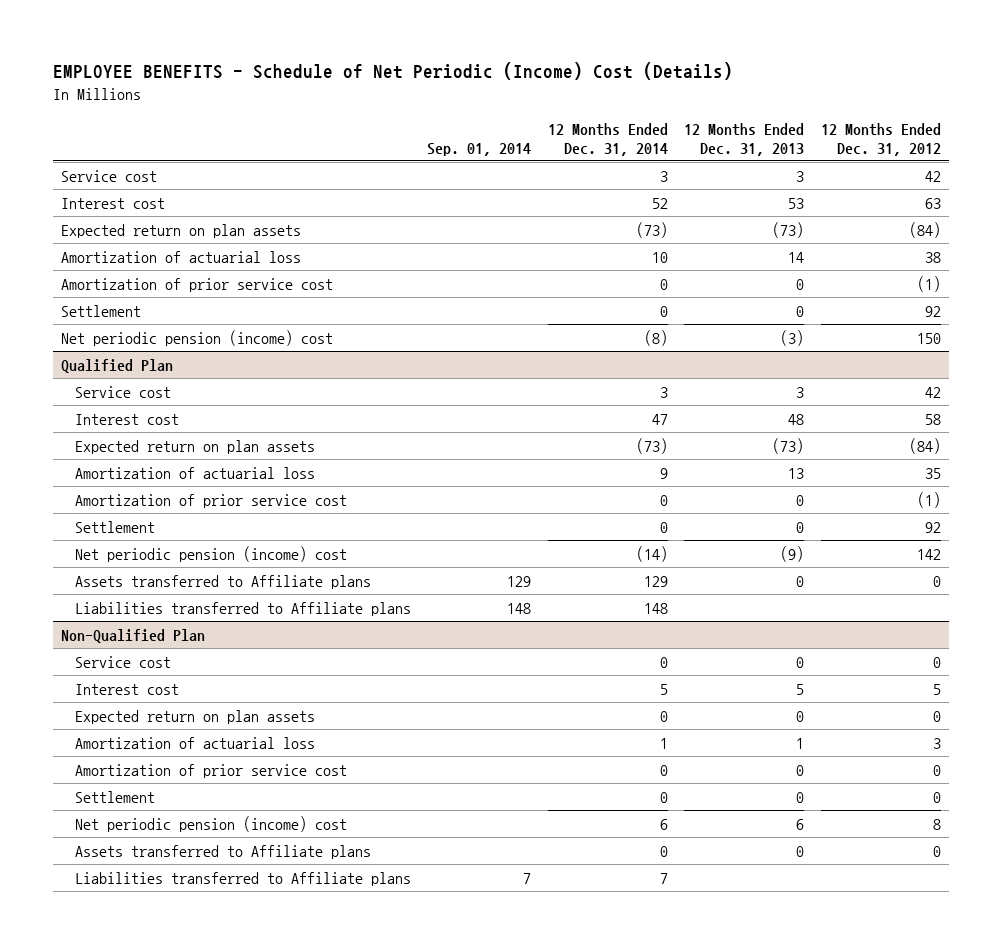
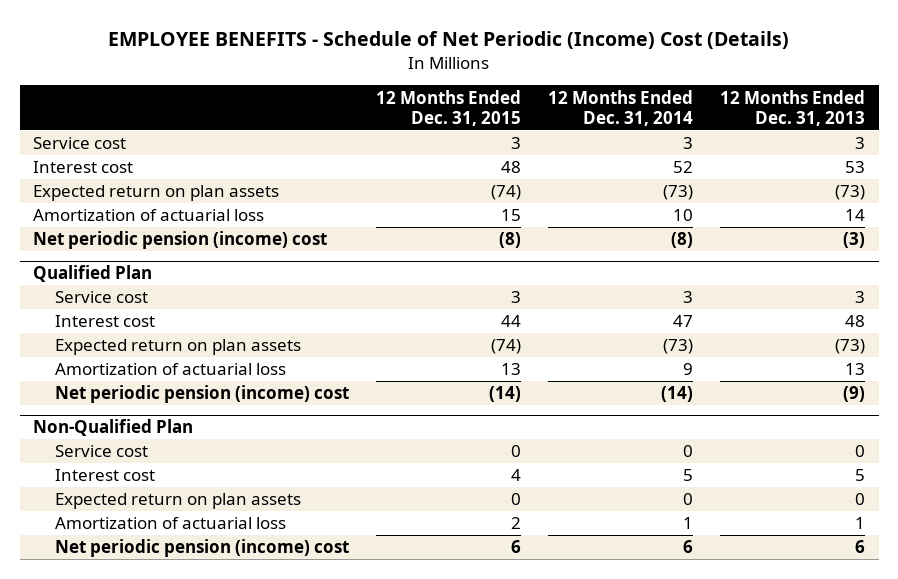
- | Sep. 01, 2014 | 12 Months Ended Dec. 31, 2014 | 12 Months Ended Dec. 31, 2013 | 12 Months Ended Dec. 31, 2012
+ | 12 Months Ended Dec. 31, 2015 | 12 Months Ended Dec. 31, 2014 | 12 Months Ended Dec. 31, 2013
- Amortization of prior service cost | | 0 | 0 | (1)
- Settlement | | 0 | 0 | 92
@ Qualified Plan
- Amortization of prior service cost | | 0 | 0 | (1)
- Settlement | | 0 | 0 | 92
- Assets transferred to Affiliate plans | 129 | 129 | 0 | 0
- Liabilities transferred to Affiliate plans | 148 | 148 | |
@ Non-Qualified Plan
- Amortization of prior service cost | | 0 | 0 | 0
- Settlement | | 0 | 0 | 0
- Assets transferred to Affiliate plans | | 0 | 0 | 0
- Liabilities transferred to Affiliate plans | 7 | 7 | |

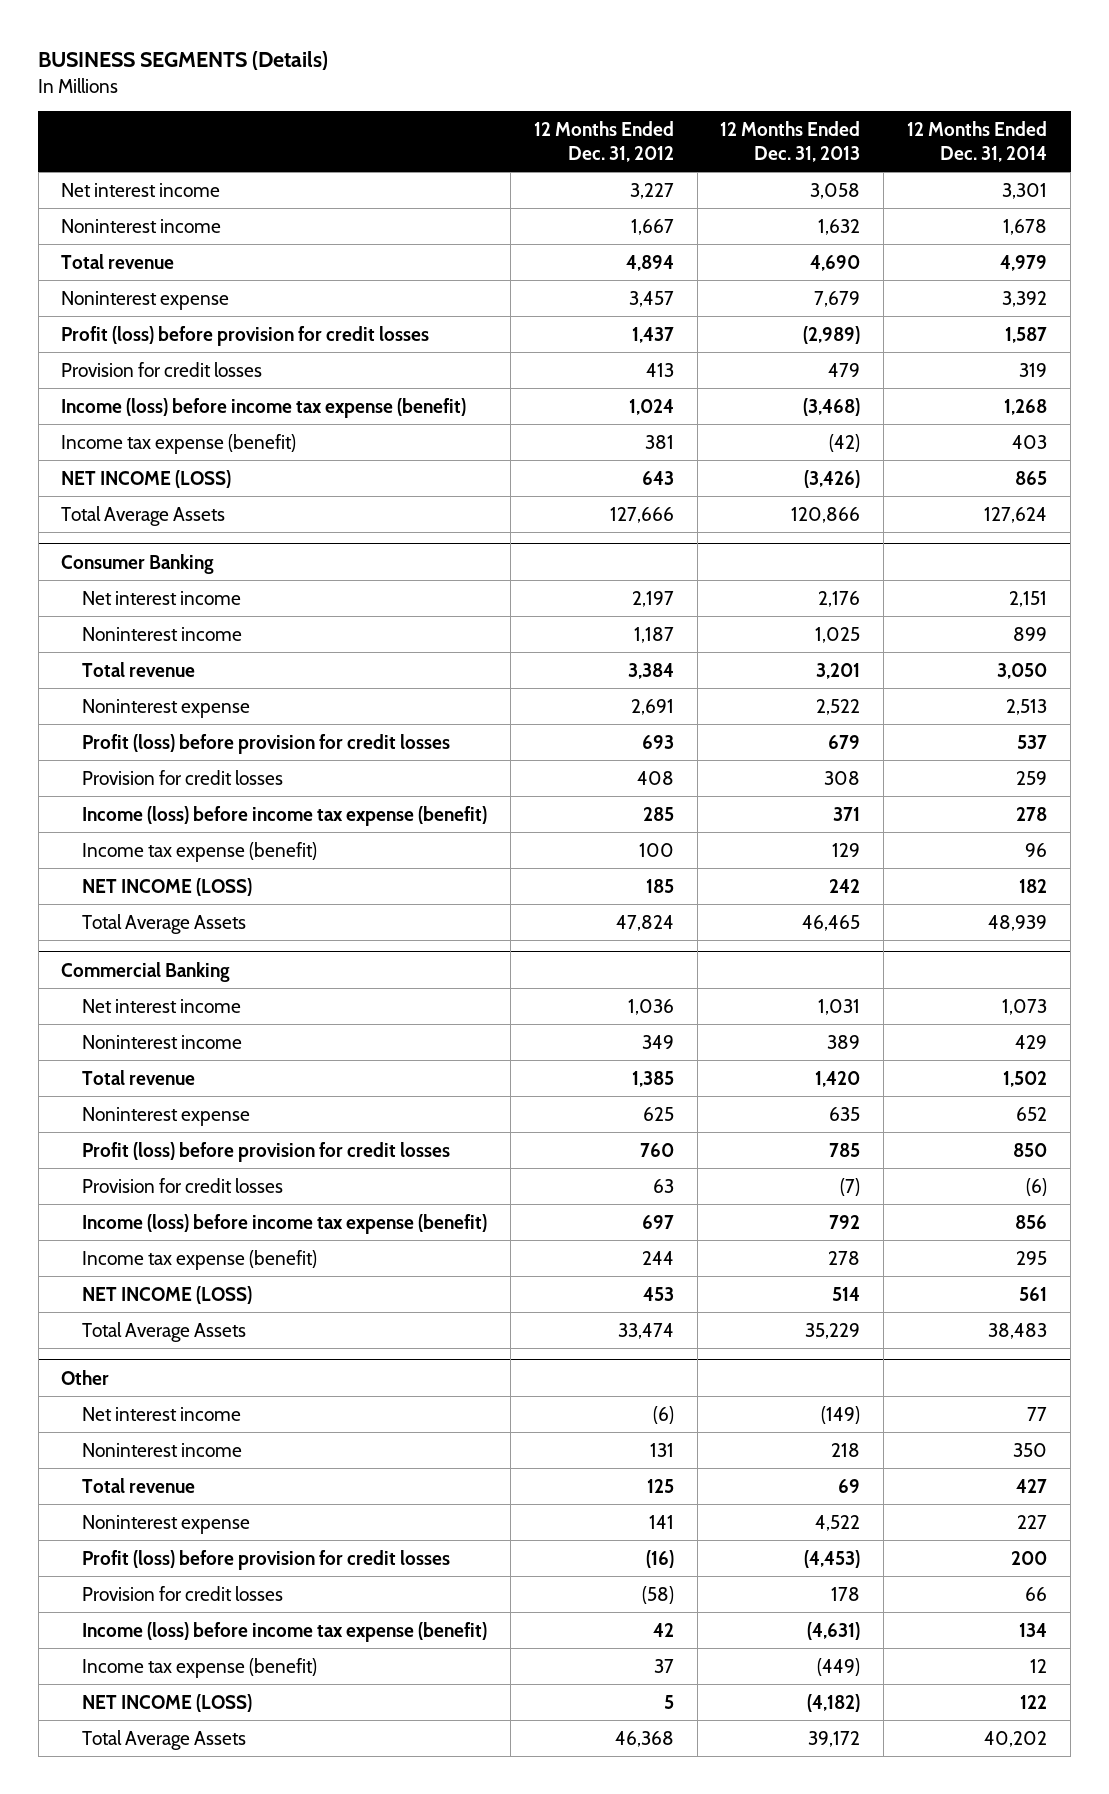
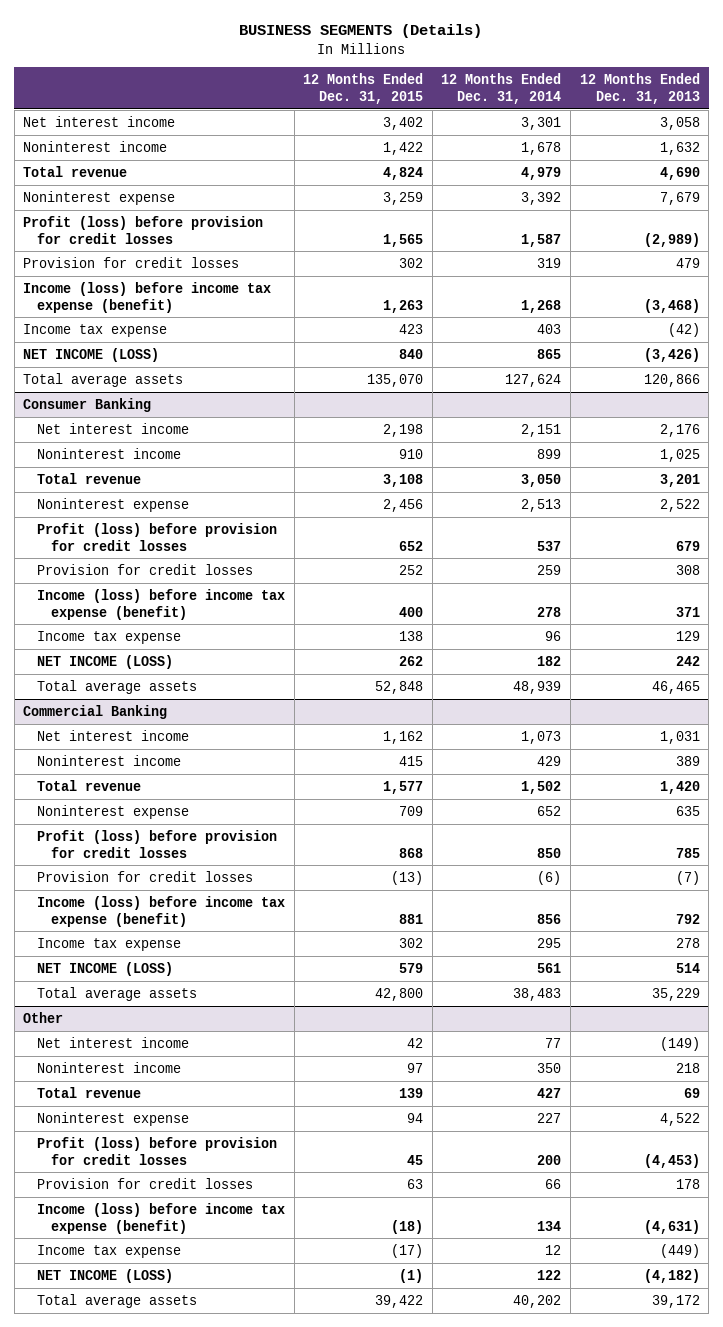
- | 12 Months Ended Dec. 31, 2012 | 12 Months Ended Dec. 31, 2013 | 12 Months Ended Dec. 31, 2014
+ | 12 Months Ended Dec. 31, 2015 | 12 Months Ended Dec. 31, 2014 | 12 Months Ended Dec. 31, 2013
- Income tax expense (benefit) | 381 | (42) | 403
+ Income tax expense | 423 | 403 | (42)
- Total Average Assets | 127,666 | 120,866 | 127,624
+ Total average assets | 135,070 | 127,624 | 120,866
@ Consumer Banking
- Income tax expense (benefit) | 100 | 129 | 96
+ Income tax expense | 138 | 96 | 129
- Total Average Assets | 47,824 | 46,465 | 48,939
+ Total average assets | 52,848 | 48,939 | 46,465
@ Commercial Banking
- Income tax expense (benefit) | 244 | 278 | 295
+ Income tax expense | 302 | 295 | 278
- Total Average Assets | 33,474 | 35,229 | 38,483
+ Total average assets | 42,800 | 38,483 | 35,229
@ Other
- Income tax expense (benefit) | 37 | (449) | 12
+ Income tax expense | (17) | 12 | (449)
- Total Average Assets | 46,368 | 39,172 | 40,202
+ Total average assets | 39,422 | 40,202 | 39,172

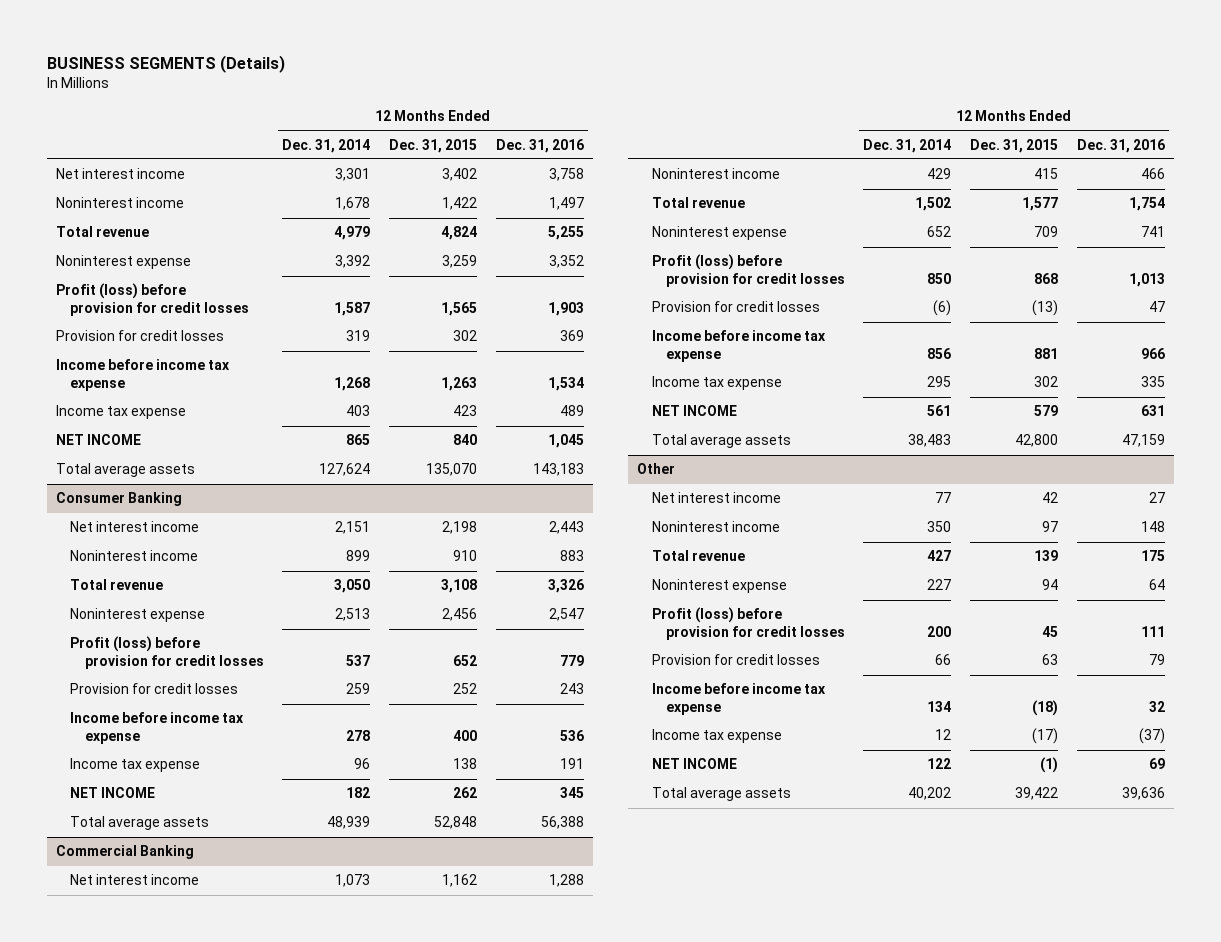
- | 12 Months Ended Dec. 31, 2015 | 12 Months Ended Dec. 31, 2014 | 12 Months Ended Dec. 31, 2013
+ | 12 Months Ended Dec. 31, 2014 | 12 Months Ended Dec. 31, 2015 | 12 Months Ended Dec. 31, 2016
- Income (loss) before income tax expense (benefit) | 1,263 | 1,268 | (3,468)
+ Income before income tax expense | 1,268 | 1,263 | 1,534
- NET INCOME (LOSS) | 840 | 865 | (3,426)
+ NET INCOME | 865 | 840 | 1,045
@ Consumer Banking
- Income (loss) before income tax expense (benefit) | 400 | 278 | 371
+ Income before income tax expense | 278 | 400 | 536
- NET INCOME (LOSS) | 262 | 182 | 242
+ NET INCOME | 182 | 262 | 345
@ Commercial Banking
- Income (loss) before income tax expense (benefit) | 881 | 856 | 792
+ Income before income tax expense | 856 | 881 | 966
- NET INCOME (LOSS) | 579 | 561 | 514
+ NET INCOME | 561 | 579 | 631
@ Other
- Income (loss) before income tax expense (benefit) | (18) | 134 | (4,631)
+ Income before income tax expense | 134 | (18) | 32
- NET INCOME (LOSS) | (1) | 122 | (4,182)
+ NET INCOME | 122 | (1) | 69

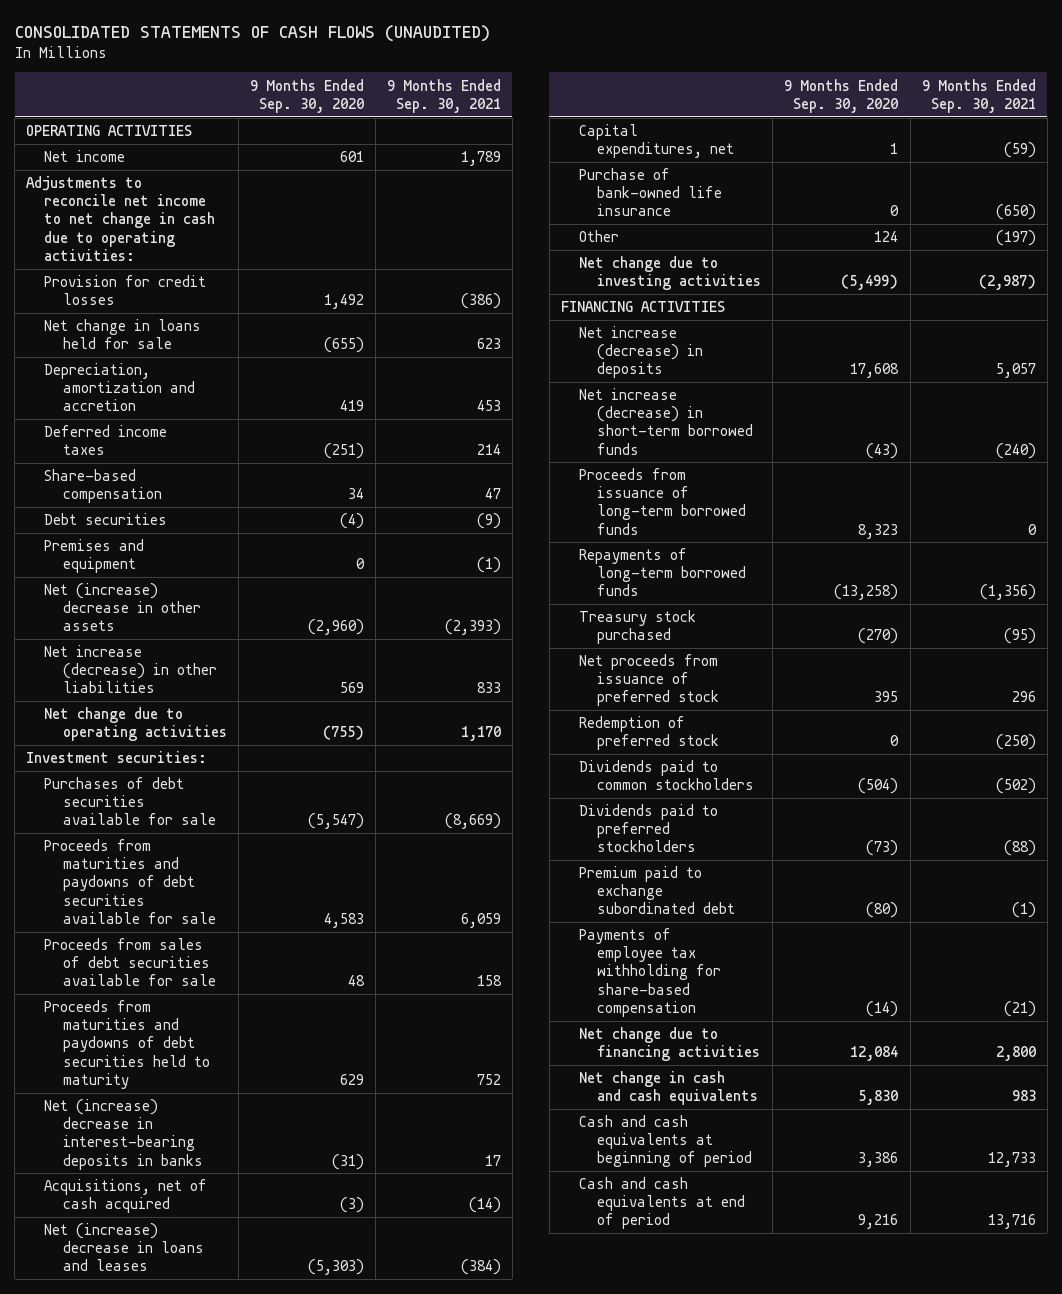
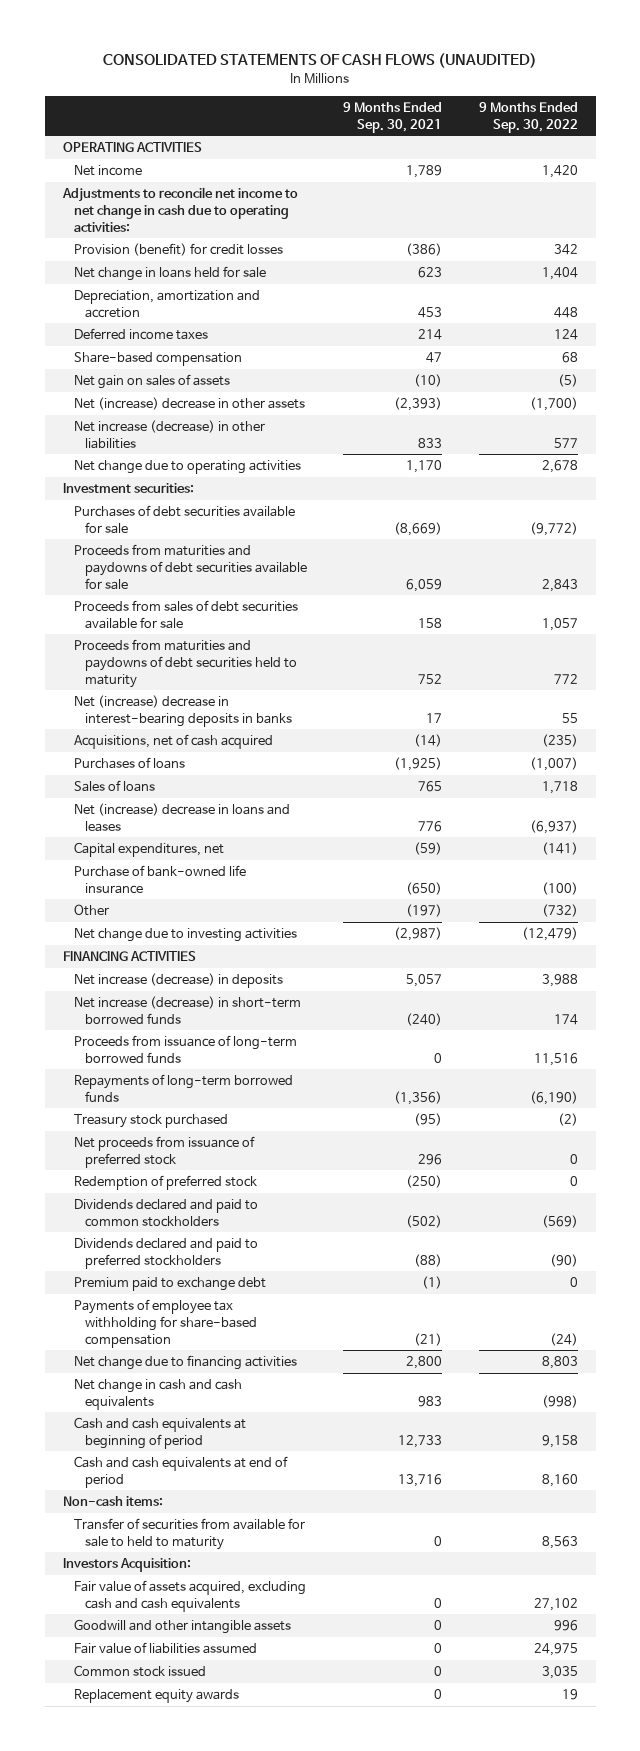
- | 9 Months Ended Sep. 30, 2020 | 9 Months Ended Sep. 30, 2021
+ | 9 Months Ended Sep. 30, 2021 | 9 Months Ended Sep. 30, 2022
- Provision for credit losses | 1,492 | (386)
+ Provision (benefit) for credit losses | (386) | 342
- Debt securities | (4) | (9)
- Premises and equipment | 0 | (1)
+ Net gain on sales of assets | (10) | (5)
- Net (increase) decrease in loans and leases | (5,303) | (384)
+ Purchases of loans | (1,925) | (1,007)
+ Sales of loans | 765 | 1,718
+ Net (increase) decrease in loans and leases | 776 | (6,937)
- Dividends paid to common stockholders | (504) | (502)
- Dividends paid to preferred stockholders | (73) | (88)
- Premium paid to exchange subordinated debt | (80) | (1)
+ Dividends declared and paid to common stockholders | (502) | (569)
+ Dividends declared and paid to preferred stockholders | (88) | (90)
+ Premium paid to exchange debt | (1) | 0
+ Non-cash items:
+ Transfer of securities from available for sale to held to maturity | 0 | 8,563
+ Investors Acquisition:
+ Fair value of assets acquired, excluding cash and cash equivalents | 0 | 27,102
+ Goodwill and other intangible assets | 0 | 996
+ Fair value of liabilities assumed | 0 | 24,975
+ Common stock issued | 0 | 3,035
+ Replacement equity awards | 0 | 19

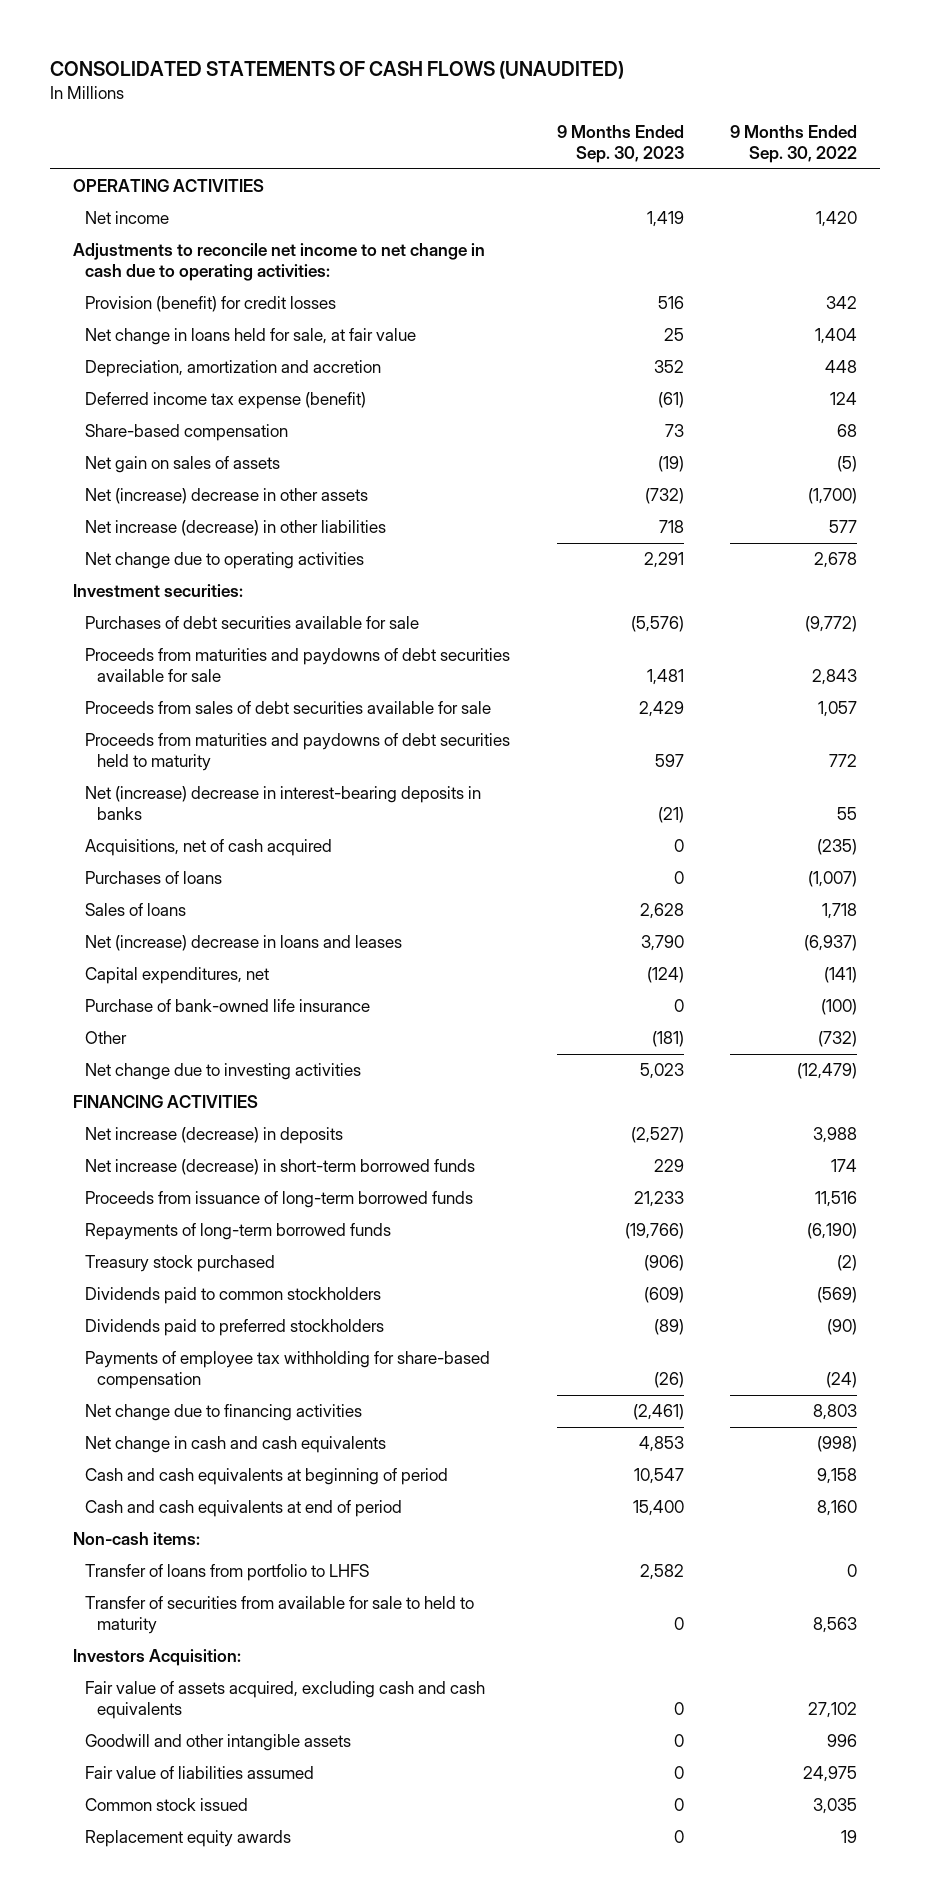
- | 9 Months Ended Sep. 30, 2021 | 9 Months Ended Sep. 30, 2022
+ | 9 Months Ended Sep. 30, 2023 | 9 Months Ended Sep. 30, 2022
- Net change in loans held for sale | 623 | 1,404
+ Net change in loans held for sale, at fair value | 25 | 1,404
- Deferred income taxes | 214 | 124
+ Deferred income tax expense (benefit) | (61) | 124
- Net proceeds from issuance of preferred stock | 296 | 0
- Redemption of preferred stock | (250) | 0
- Dividends declared and paid to common stockholders | (502) | (569)
- Dividends declared and paid to preferred stockholders | (88) | (90)
- Premium paid to exchange debt | (1) | 0
+ Dividends paid to common stockholders | (609) | (569)
+ Dividends paid to preferred stockholders | (89) | (90)
+ Transfer of loans from portfolio to LHFS | 2,582 | 0

